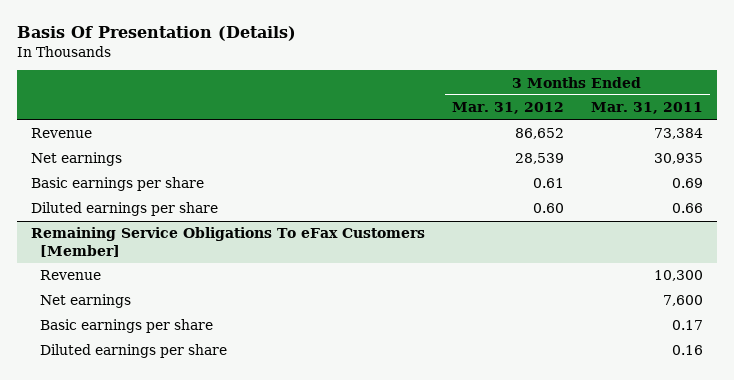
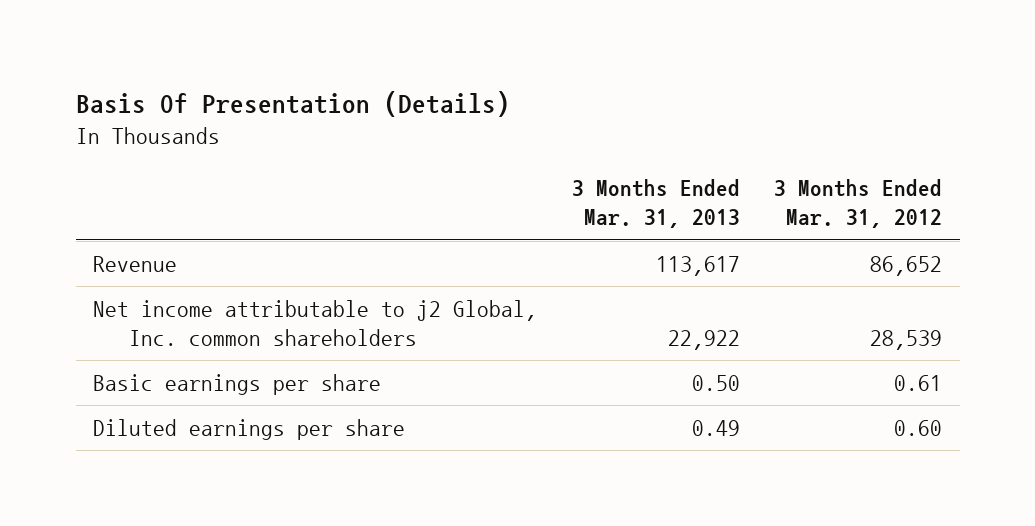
- | 3 Months Ended Mar. 31, 2012 | 3 Months Ended Mar. 31, 2011
+ | 3 Months Ended Mar. 31, 2013 | 3 Months Ended Mar. 31, 2012
- Net earnings | 28,539 | 30,935
+ Net income attributable to j2 Global, Inc. common shareholders | 22,922 | 28,539
- Remaining Service Obligations To eFax Customers [Member]
- Revenue | | 10,300
- Net earnings | | 7,600
- Basic earnings per share | | 0.17
- Diluted earnings per share | | 0.16

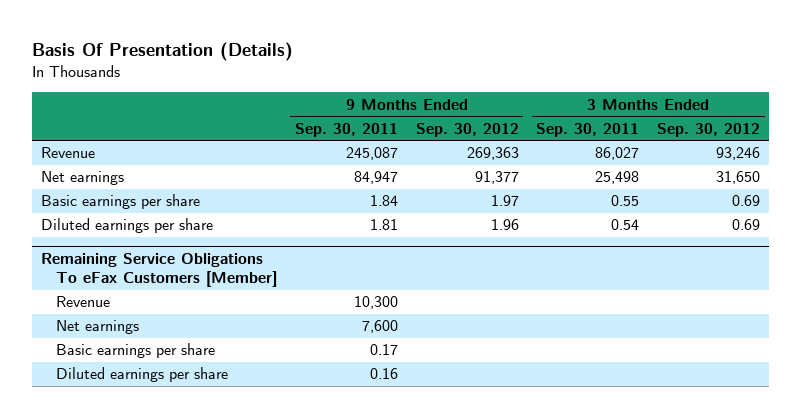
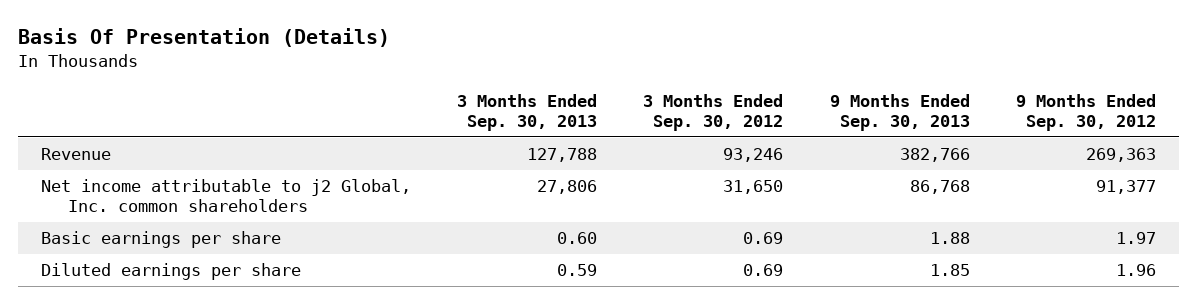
- | 9 Months Ended Sep. 30, 2011 | 9 Months Ended Sep. 30, 2012 | 3 Months Ended Sep. 30, 2011 | 3 Months Ended Sep. 30, 2012
+ | 3 Months Ended Sep. 30, 2013 | 3 Months Ended Sep. 30, 2012 | 9 Months Ended Sep. 30, 2013 | 9 Months Ended Sep. 30, 2012
- Net earnings | 84,947 | 91,377 | 25,498 | 31,650
+ Net income attributable to j2 Global, Inc. common shareholders | 27,806 | 31,650 | 86,768 | 91,377
- Remaining Service Obligations To eFax Customers [Member]
- Revenue | 10,300 | | |
- Net earnings | 7,600 | | |
- Basic earnings per share | 0.17 | | |
- Diluted earnings per share | 0.16 | | |

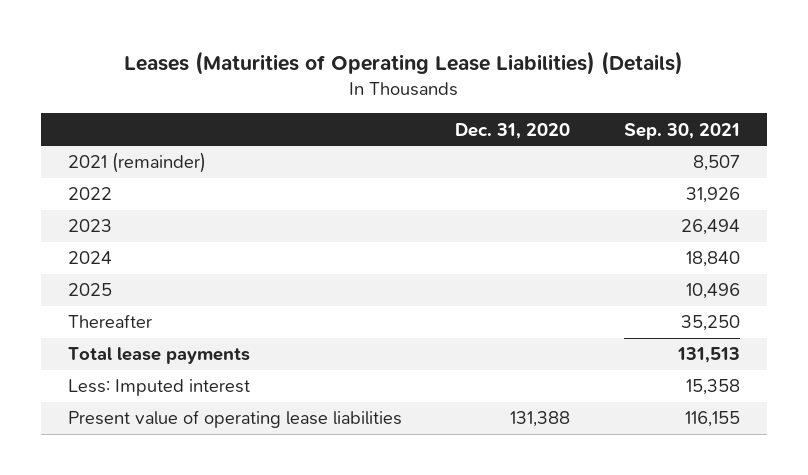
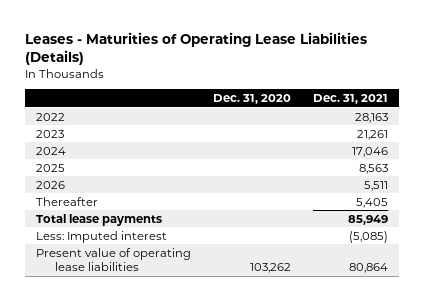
- Leases (Maturities of Operating Lease Liabilities) (Details)
+ Leases - Maturities of Operating Lease Liabilities (Details)
- | Dec. 31, 2020 | Sep. 30, 2021
+ | Dec. 31, 2020 | Dec. 31, 2021
- 2021 (remainder) | | 8,507
+ 2026 | | 5,511
- Present value of operating lease liabilities | 131,388 | 116,155
+ Present value of operating lease liabilities | 103,262 | 80,864

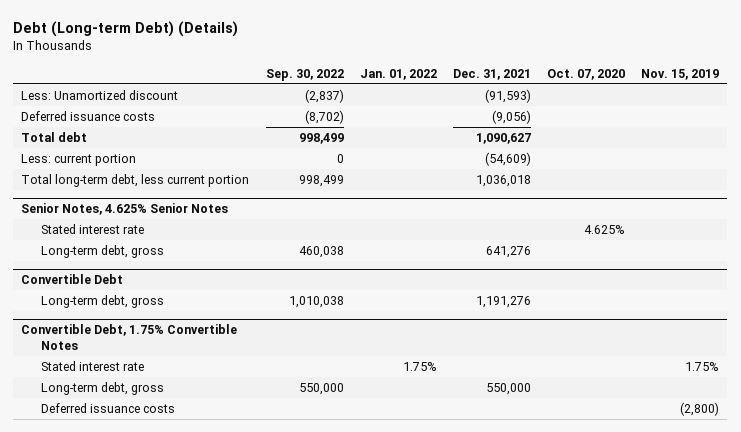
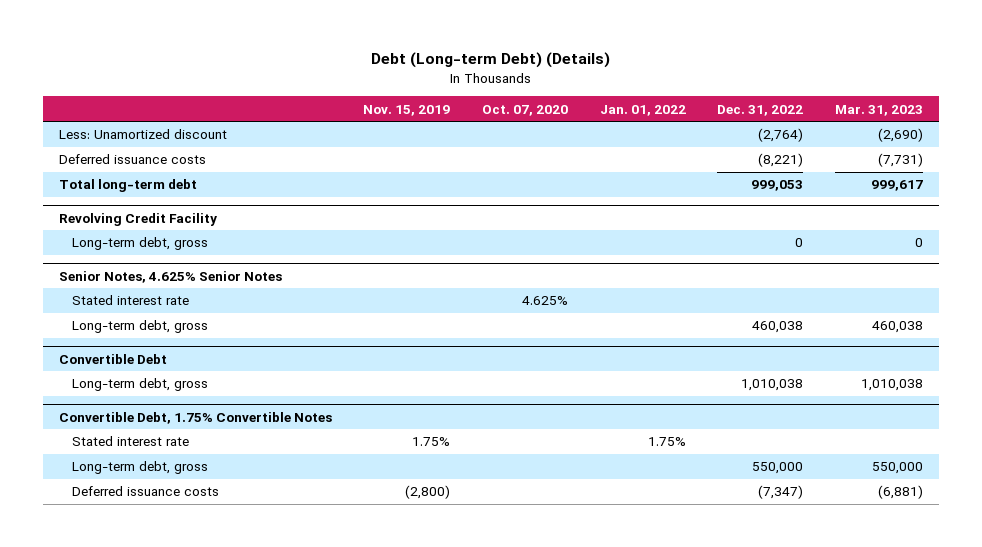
- | Sep. 30, 2022 | Jan. 01, 2022 | Dec. 31, 2021 | Oct. 07, 2020 | Nov. 15, 2019
+ | Nov. 15, 2019 | Oct. 07, 2020 | Jan. 01, 2022 | Dec. 31, 2022 | Mar. 31, 2023
- Total debt | 998,499 | | 1,090,627 | |
- Less: current portion | 0 | | (54,609) | |
- Total long-term debt, less current portion | 998,499 | | 1,036,018 | |
+ Total long-term debt | | | | 999,053 | 999,617
+ Revolving Credit Facility
+ Long-term debt, gross | | | | 0 | 0

